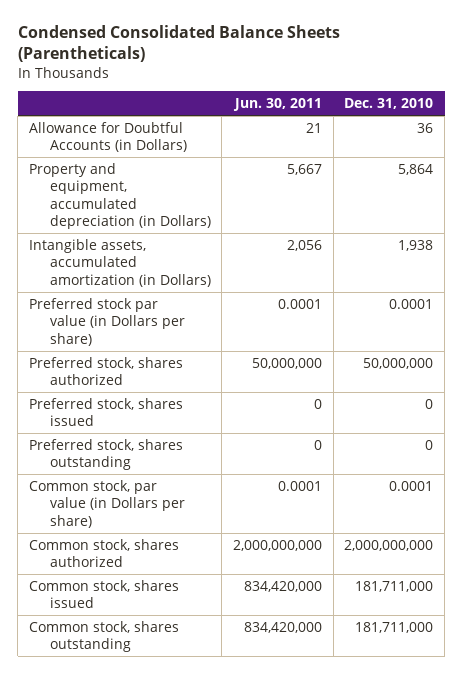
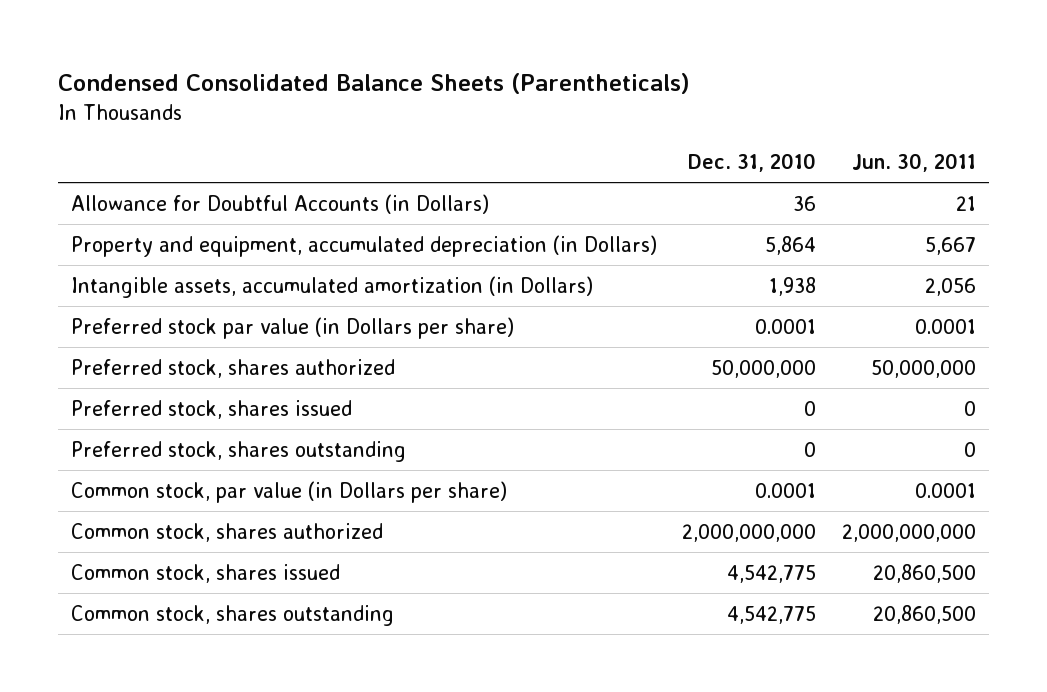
- | Jun. 30, 2011 | Dec. 31, 2010
+ | Dec. 31, 2010 | Jun. 30, 2011
- Common stock, shares issued | 834,420,000 | 181,711,000
- Common stock, shares outstanding | 834,420,000 | 181,711,000
+ Common stock, shares issued | 4,542,775 | 20,860,500
+ Common stock, shares outstanding | 4,542,775 | 20,860,500

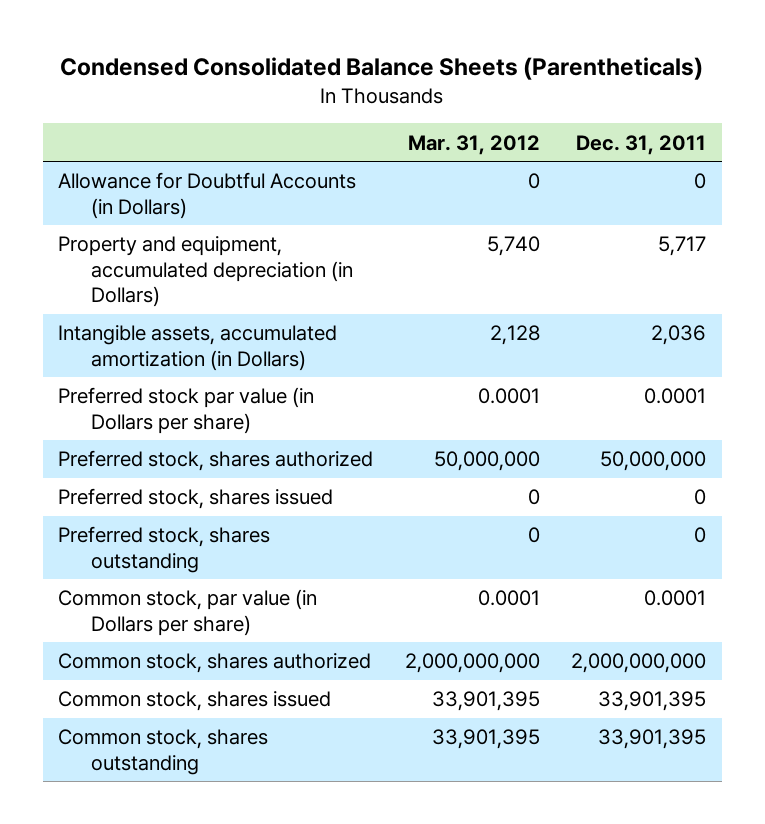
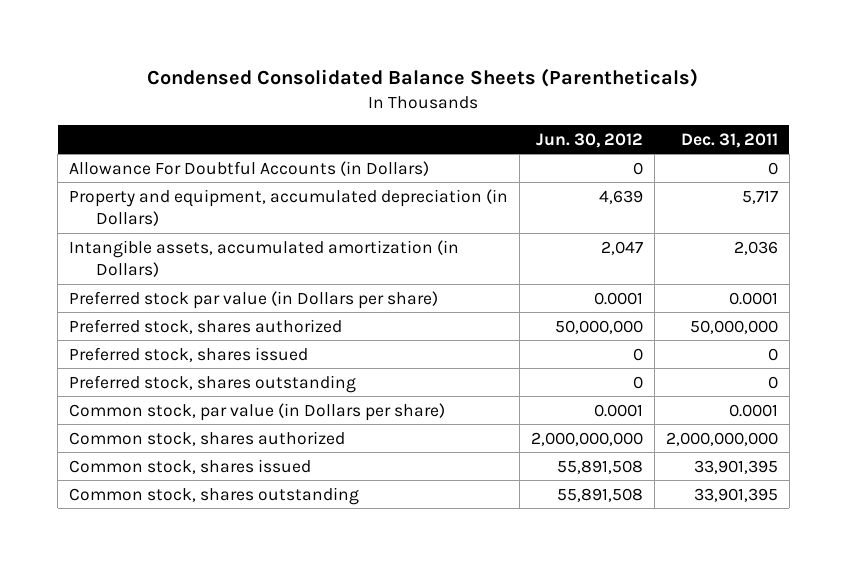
- | Mar. 31, 2012 | Dec. 31, 2011
+ | Jun. 30, 2012 | Dec. 31, 2011
- Allowance for Doubtful Accounts (in Dollars) | 0 | 0
+ Allowance For Doubtful Accounts (in Dollars) | 0 | 0

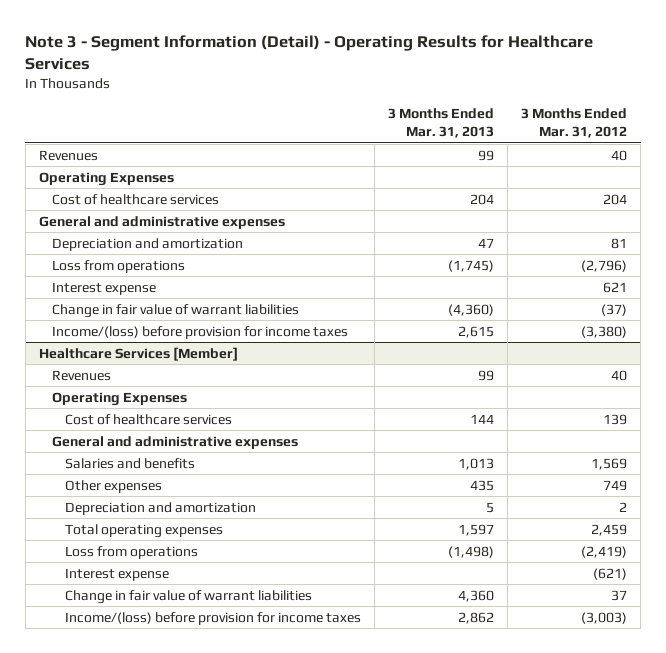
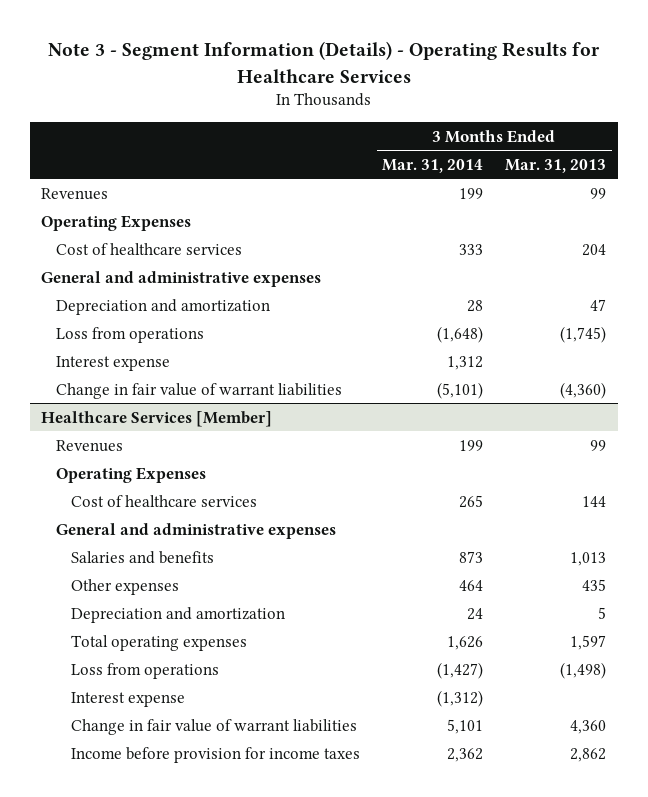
- Note 3 - Segment Information (Detail) - Operating Results for Healthcare Services
+ Note 3 - Segment Information (Details) - Operating Results for Healthcare Services
- | 3 Months Ended Mar. 31, 2013 | 3 Months Ended Mar. 31, 2012
+ | 3 Months Ended Mar. 31, 2014 | 3 Months Ended Mar. 31, 2013
- Income/(loss) before provision for income taxes | 2,615 | (3,380)
@ Healthcare Services [Member]
- Income/(loss) before provision for income taxes | 2,862 | (3,003)
+ Income before provision for income taxes | 2,362 | 2,862

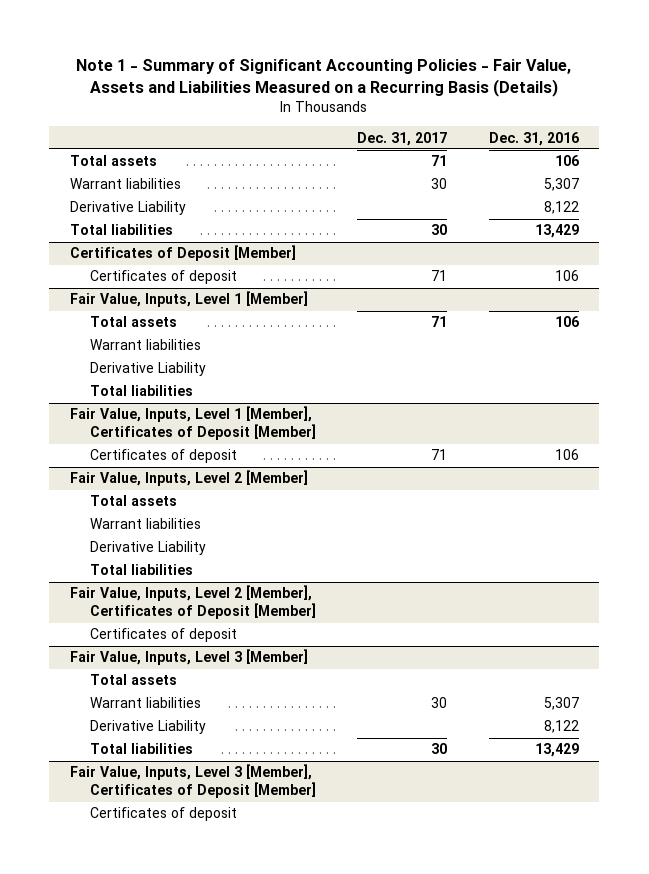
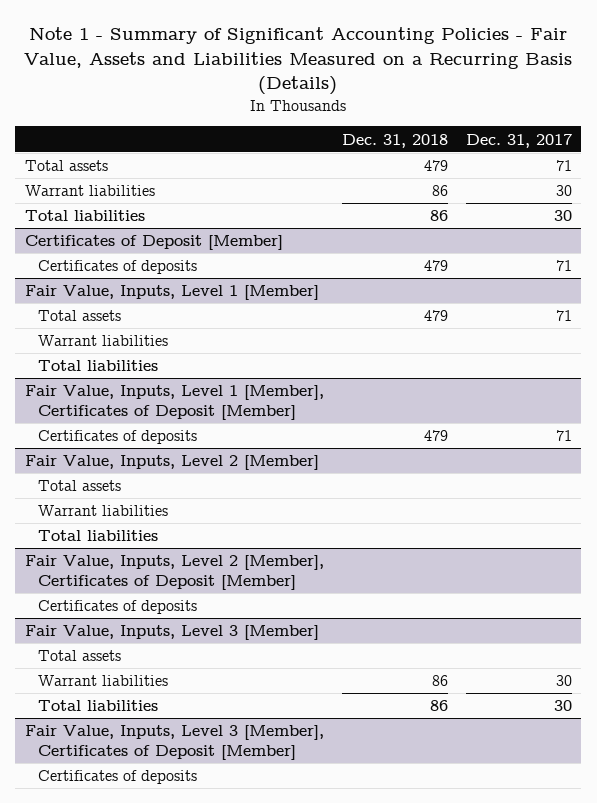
- | Dec. 31, 2017 | Dec. 31, 2016
+ | Dec. 31, 2018 | Dec. 31, 2017
- Derivative Liability | | 8,122
@ Certificates of Deposit [Member]
- Certificates of deposit | 71 | 106
+ Certificates of deposits | 479 | 71
@ Fair Value, Inputs, Level 1 [Member]
- Derivative Liability
@ Fair Value, Inputs, Level 1 [Member], Certificates of Deposit [Member]
- Certificates of deposit | 71 | 106
+ Certificates of deposits | 479 | 71
@ Fair Value, Inputs, Level 2 [Member]
- Derivative Liability
@ Fair Value, Inputs, Level 2 [Member], Certificates of Deposit [Member]
- Certificates of deposit
+ Certificates of deposits
@ Fair Value, Inputs, Level 3 [Member]
- Derivative Liability | | 8,122
@ Fair Value, Inputs, Level 3 [Member], Certificates of Deposit [Member]
- Certificates of deposit
+ Certificates of deposits

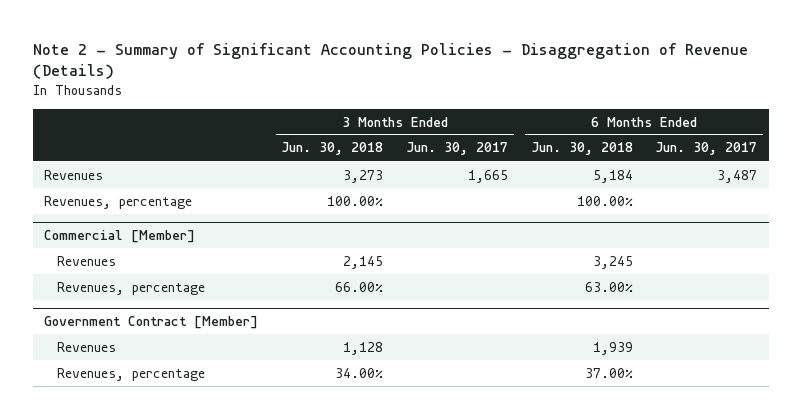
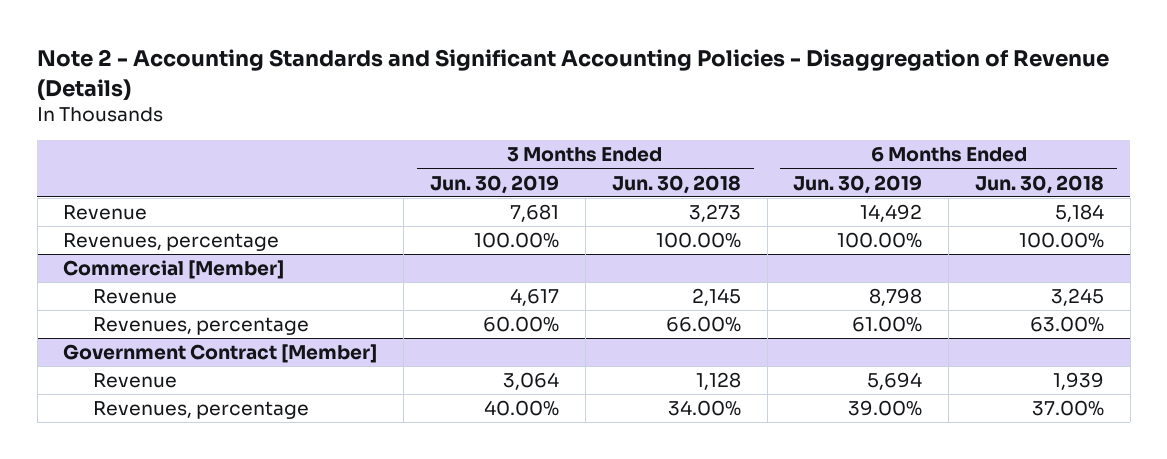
- Note 2 - Summary of Significant Accounting Policies - Disaggregation of Revenue (Details)
+ Note 2 - Accounting Standards and Significant Accounting Policies - Disaggregation of Revenue (Details)
- | 3 Months Ended Jun. 30, 2018 | 3 Months Ended Jun. 30, 2017 | 6 Months Ended Jun. 30, 2018 | 6 Months Ended Jun. 30, 2017
+ | 3 Months Ended Jun. 30, 2019 | 3 Months Ended Jun. 30, 2018 | 6 Months Ended Jun. 30, 2019 | 6 Months Ended Jun. 30, 2018
- Revenues | 3,273 | 1,665 | 5,184 | 3,487
+ Revenue | 7,681 | 3,273 | 14,492 | 5,184
@ Commercial [Member]
- Revenues | 2,145 | | 3,245 |
+ Revenue | 4,617 | 2,145 | 8,798 | 3,245
@ Government Contract [Member]
- Revenues | 1,128 | | 1,939 |
+ Revenue | 3,064 | 1,128 | 5,694 | 1,939

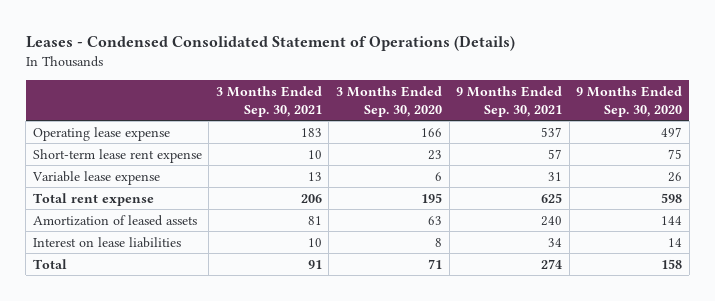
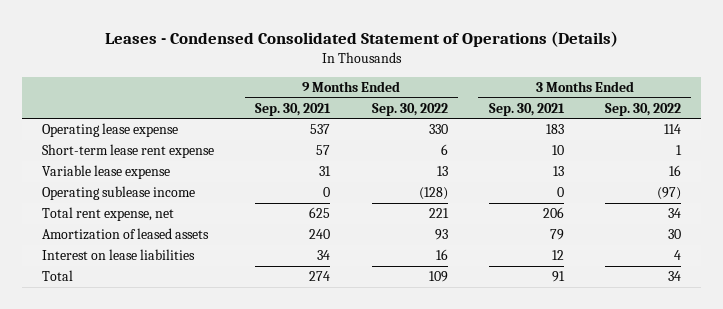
- | 3 Months Ended Sep. 30, 2021 | 3 Months Ended Sep. 30, 2020 | 9 Months Ended Sep. 30, 2021 | 9 Months Ended Sep. 30, 2020
+ | 9 Months Ended Sep. 30, 2021 | 9 Months Ended Sep. 30, 2022 | 3 Months Ended Sep. 30, 2021 | 3 Months Ended Sep. 30, 2022
- Total rent expense | 206 | 195 | 625 | 598
- Amortization of leased assets | 81 | 63 | 240 | 144
- Interest on lease liabilities | 10 | 8 | 34 | 14
+ Operating sublease income | 0 | (128) | 0 | (97)
+ Total rent expense, net | 625 | 221 | 206 | 34
+ Amortization of leased assets | 240 | 93 | 79 | 30
+ Interest on lease liabilities | 34 | 16 | 12 | 4

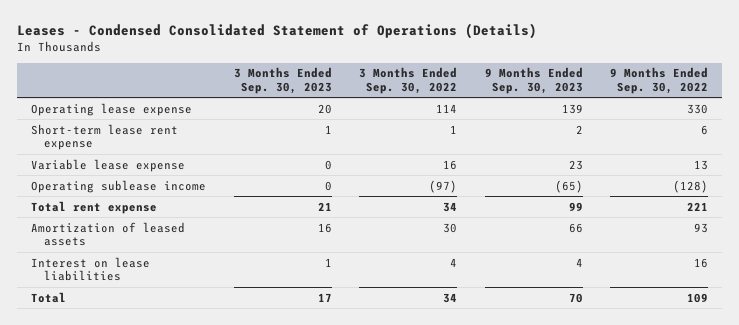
- | 9 Months Ended Sep. 30, 2021 | 9 Months Ended Sep. 30, 2022 | 3 Months Ended Sep. 30, 2021 | 3 Months Ended Sep. 30, 2022
+ | 3 Months Ended Sep. 30, 2023 | 3 Months Ended Sep. 30, 2022 | 9 Months Ended Sep. 30, 2023 | 9 Months Ended Sep. 30, 2022
- Total rent expense, net | 625 | 221 | 206 | 34
+ Total rent expense | 21 | 34 | 99 | 221

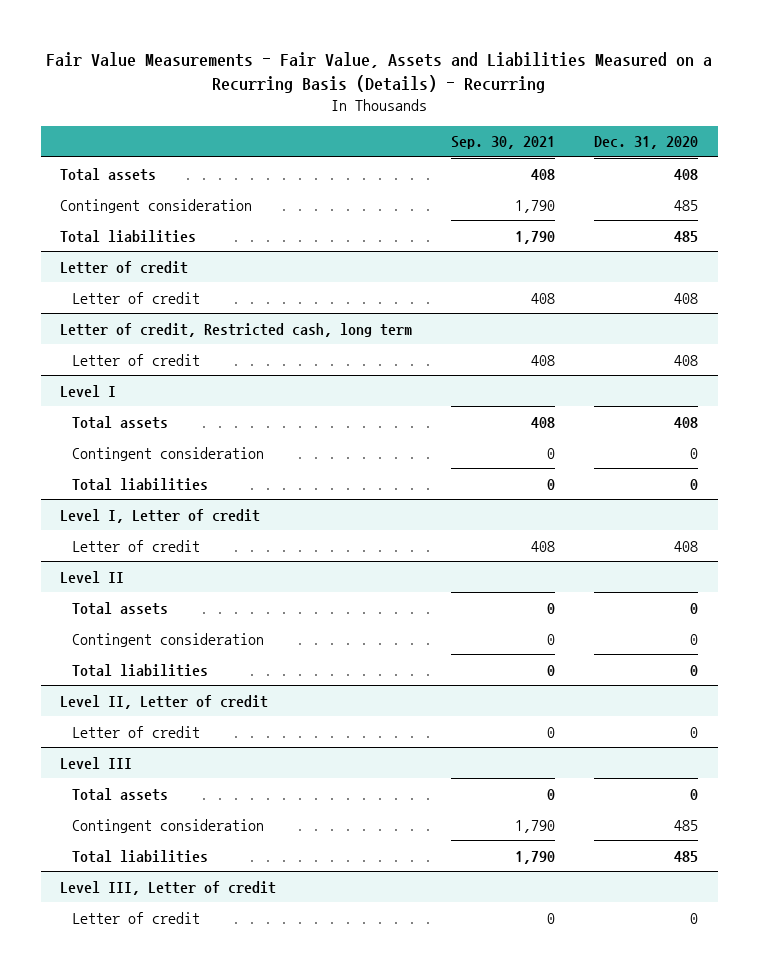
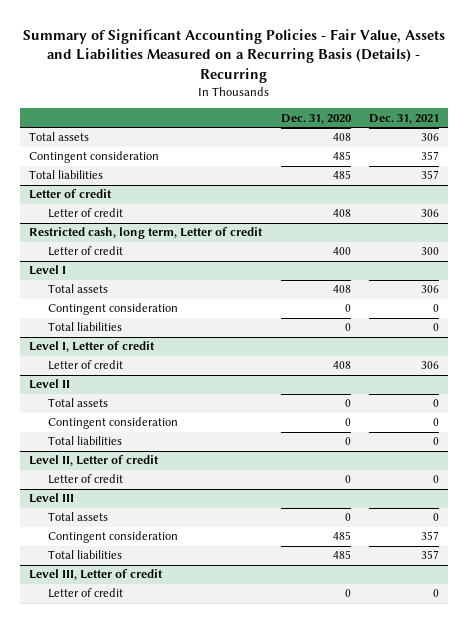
- Fair Value Measurements - Fair Value, Assets and Liabilities Measured on a Recurring Basis (Details) - Recurring
+ Summary of Significant Accounting Policies - Fair Value, Assets and Liabilities Measured on a Recurring Basis (Details) - Recurring
- | Sep. 30, 2021 | Dec. 31, 2020
+ | Dec. 31, 2020 | Dec. 31, 2021
- Letter of credit, Restricted cash, long term
- Letter of credit | 408 | 408
+ Restricted cash, long term, Letter of credit
+ Letter of credit | 400 | 300

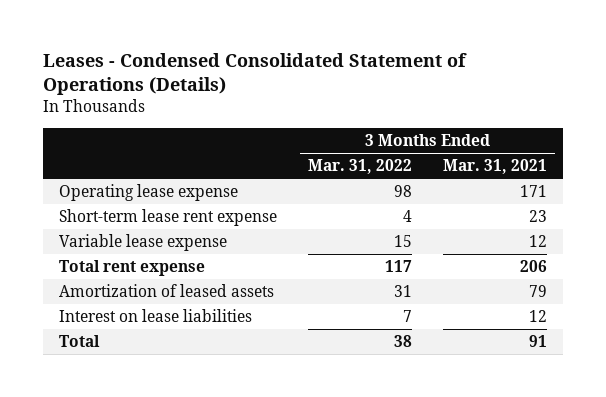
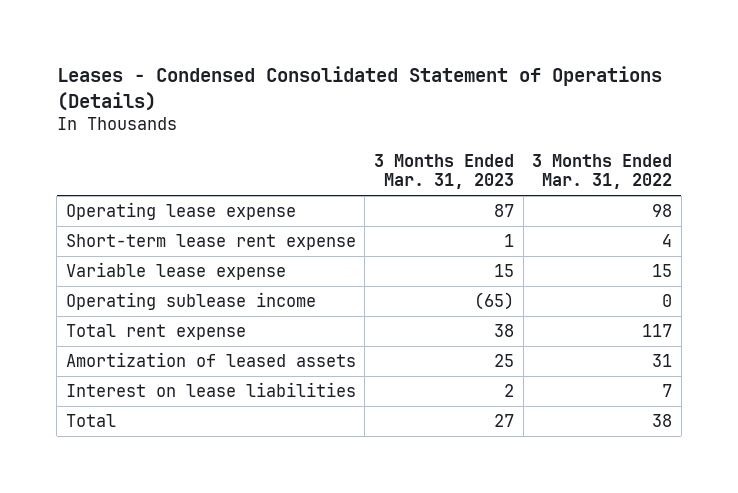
- | 3 Months Ended Mar. 31, 2022 | 3 Months Ended Mar. 31, 2021
+ | 3 Months Ended Mar. 31, 2023 | 3 Months Ended Mar. 31, 2022
+ Operating sublease income | (65) | 0

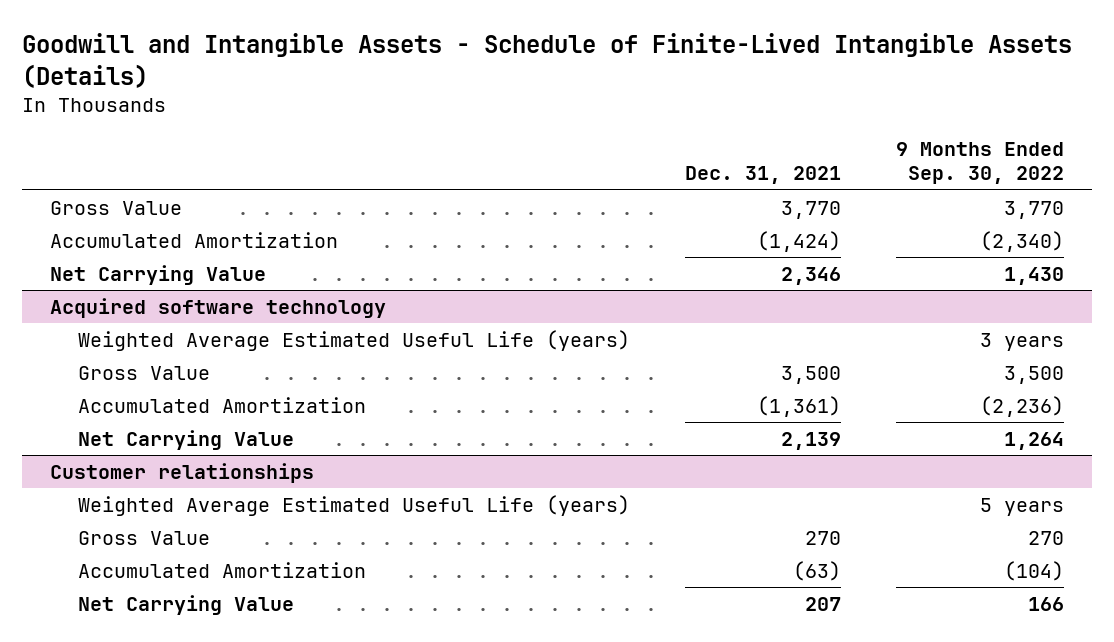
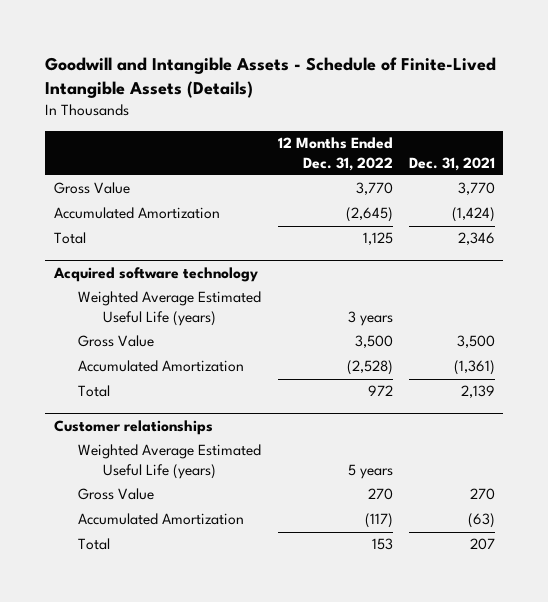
- | Dec. 31, 2021 | 9 Months Ended Sep. 30, 2022
+ | 12 Months Ended Dec. 31, 2022 | Dec. 31, 2021
- Net Carrying Value | 2,346 | 1,430
+ Total | 1,125 | 2,346
@ Acquired software technology
- Net Carrying Value | 2,139 | 1,264
+ Total | 972 | 2,139
@ Customer relationships
- Net Carrying Value | 207 | 166
+ Total | 153 | 207

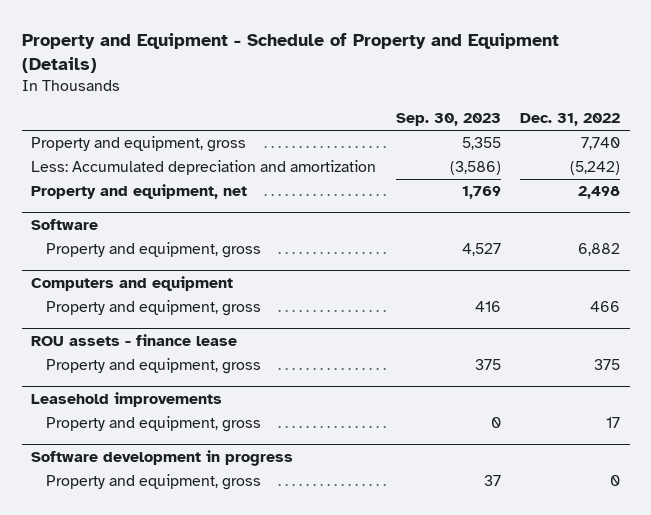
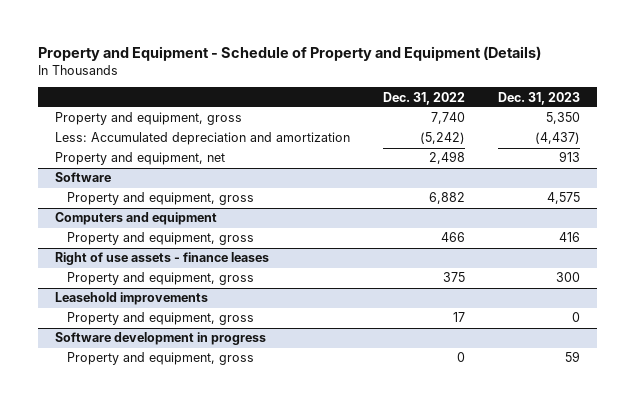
- | Sep. 30, 2023 | Dec. 31, 2022
+ | Dec. 31, 2022 | Dec. 31, 2023
- ROU assets - finance lease
+ Right of use assets - finance leases

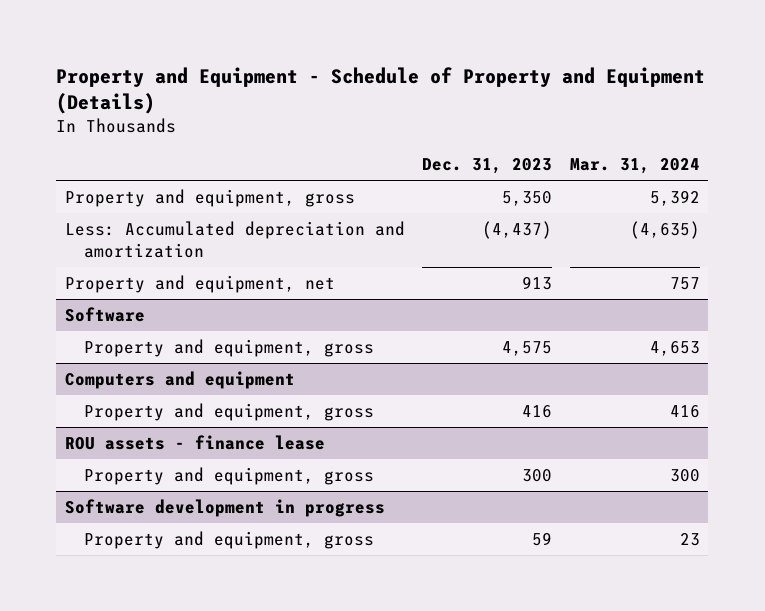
- | Dec. 31, 2022 | Dec. 31, 2023
+ | Dec. 31, 2023 | Mar. 31, 2024
- Right of use assets - finance leases
+ ROU assets - finance lease
- Leasehold improvements
- Property and equipment, gross | 17 | 0

